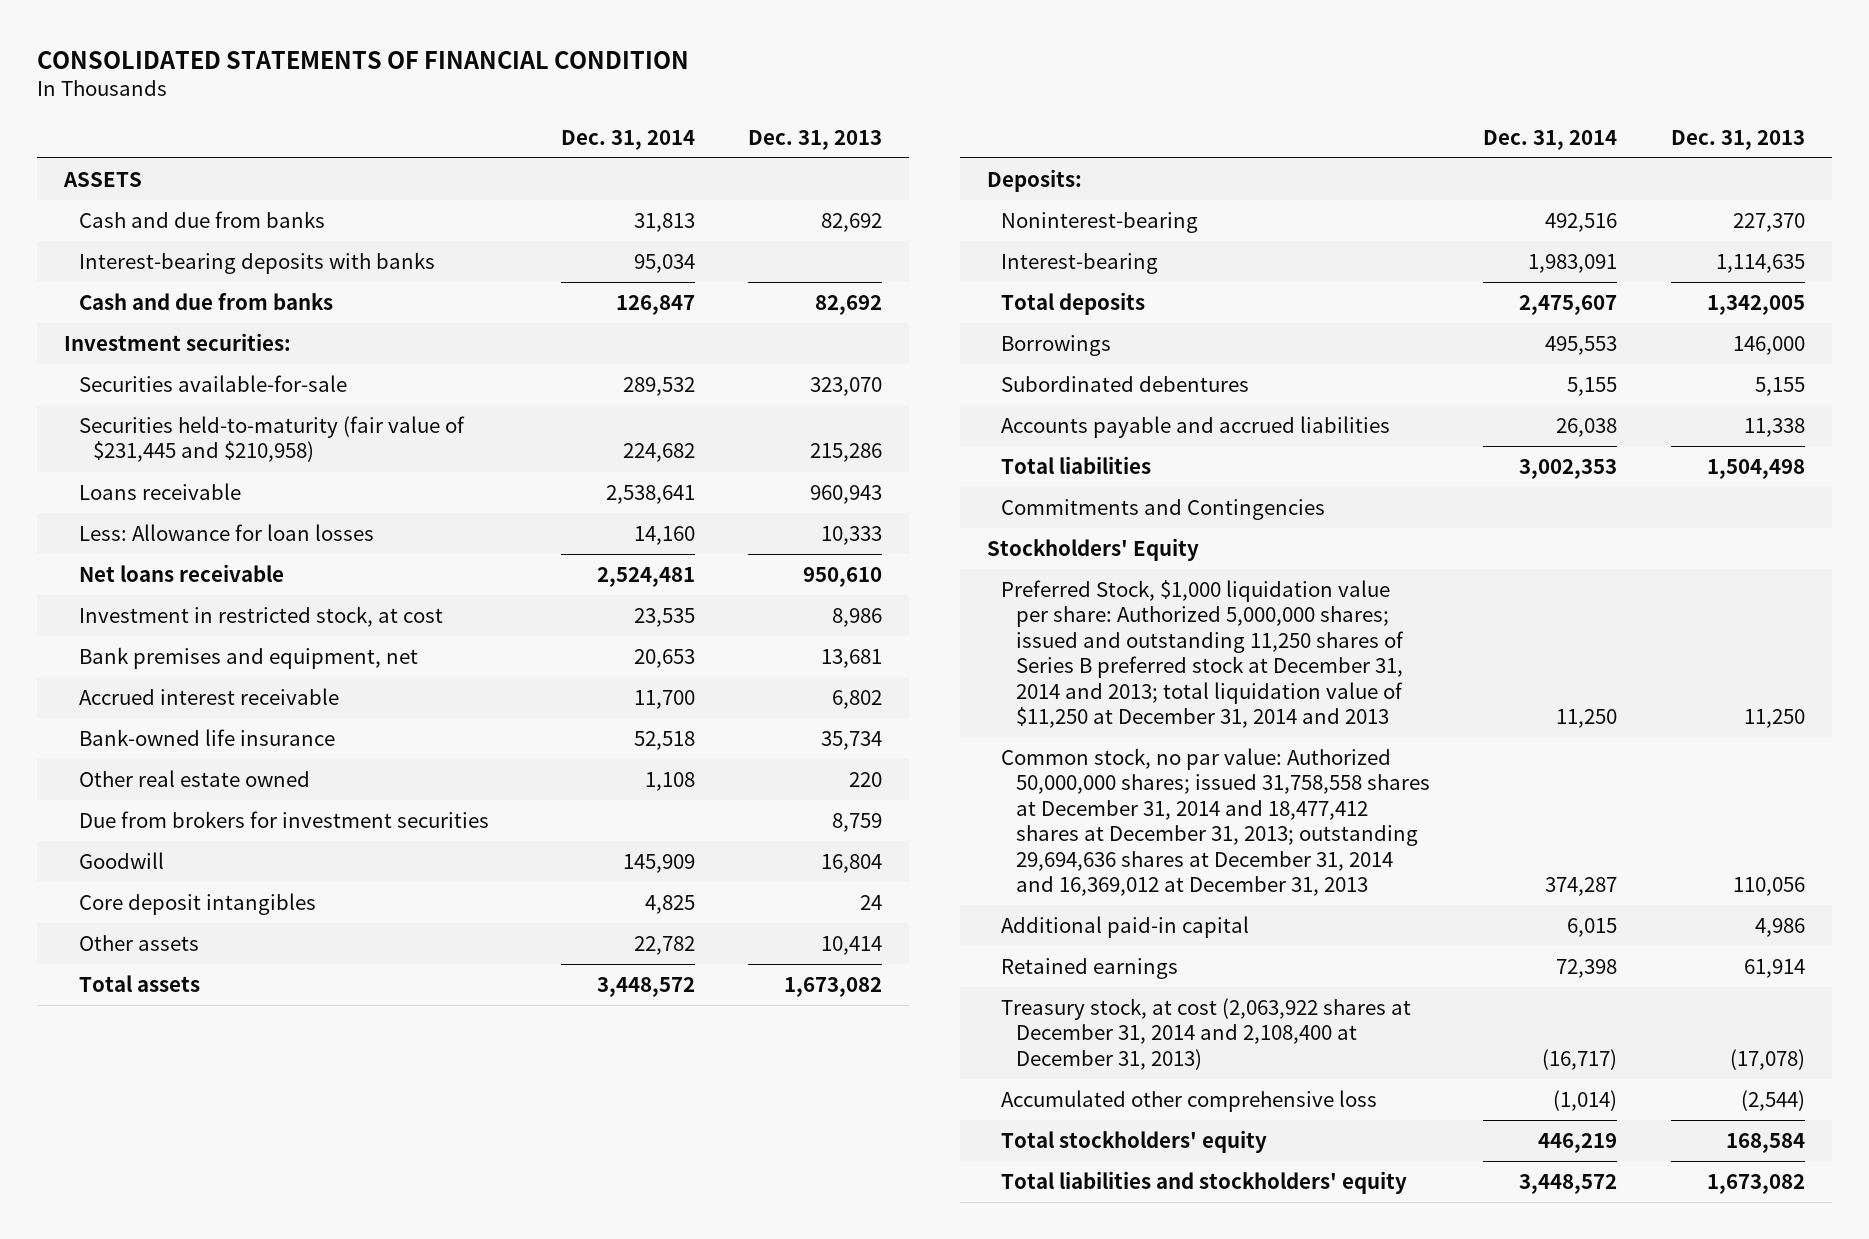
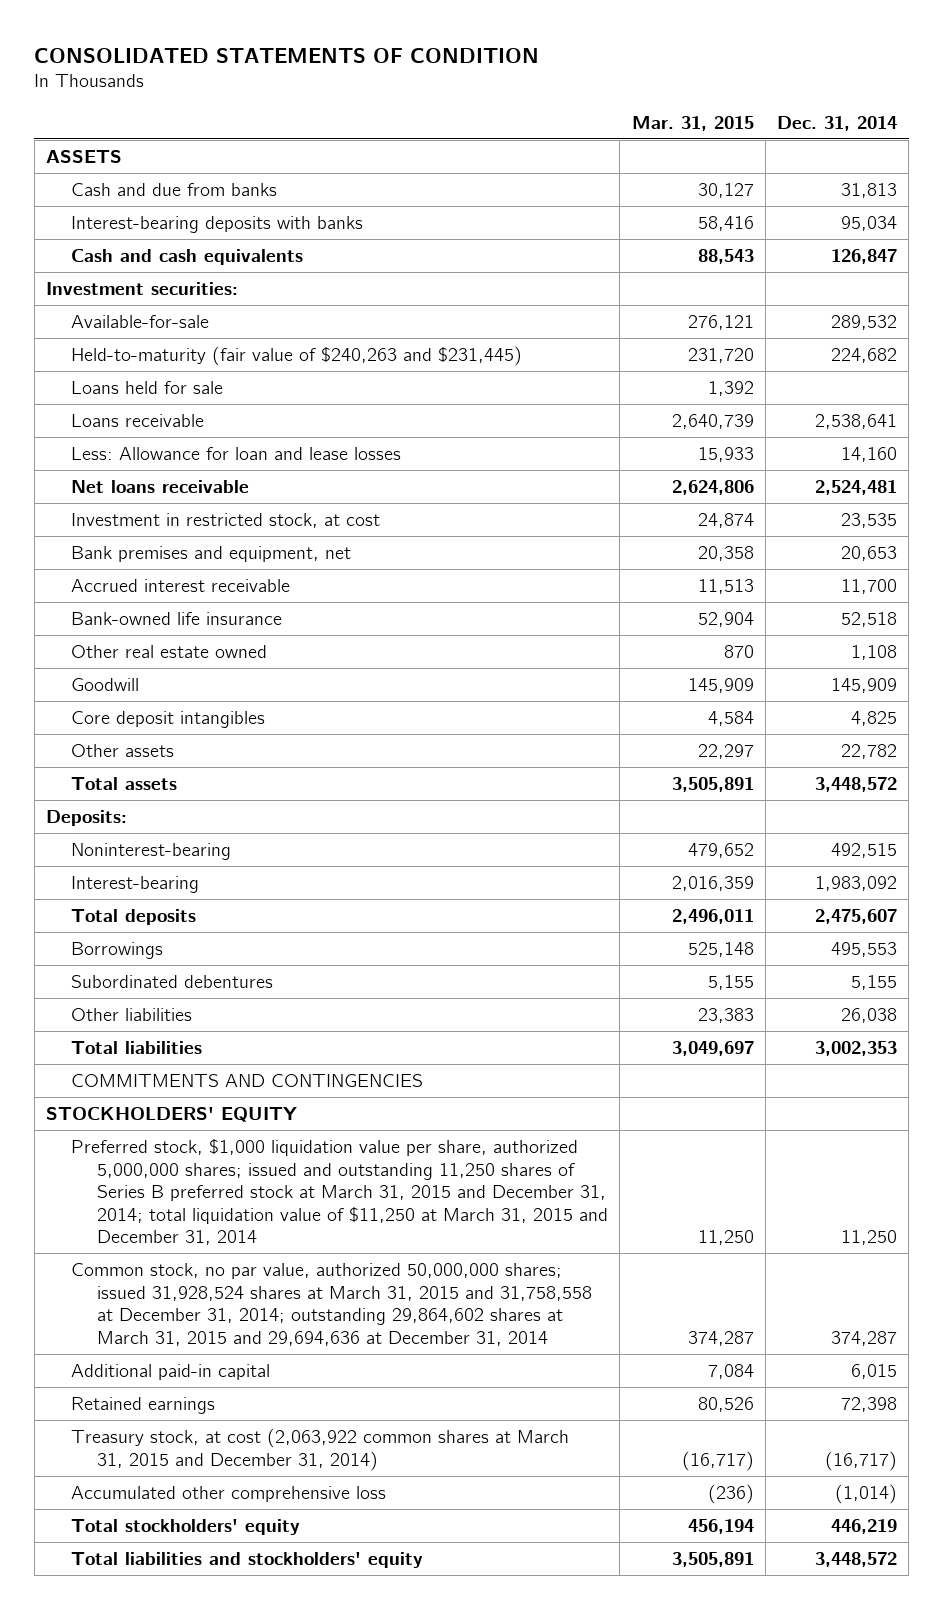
- CONSOLIDATED STATEMENTS OF FINANCIAL CONDITION
+ CONSOLIDATED STATEMENTS OF CONDITION
- | Dec. 31, 2014 | Dec. 31, 2013
+ | Mar. 31, 2015 | Dec. 31, 2014
- Cash and due from banks | 126,847 | 82,692
+ Cash and cash equivalents | 88,543 | 126,847
- Securities available-for-sale | 289,532 | 323,070
- Securities held-to-maturity (fair value of $231,445 and $210,958) | 224,682 | 215,286
+ Available-for-sale | 276,121 | 289,532
+ Held-to-maturity (fair value of $240,263 and $231,445) | 231,720 | 224,682
+ Loans held for sale | 1,392 |
- Less: Allowance for loan losses | 14,160 | 10,333
+ Less: Allowance for loan and lease losses | 15,933 | 14,160
- Due from brokers for investment securities | | 8,759
- Noninterest-bearing | 492,516 | 227,370
- Interest-bearing | 1,983,091 | 1,114,635
+ Noninterest-bearing | 479,652 | 492,515
+ Interest-bearing | 2,016,359 | 1,983,092
- Accounts payable and accrued liabilities | 26,038 | 11,338
+ Other liabilities | 23,383 | 26,038
- Commitments and Contingencies
- Stockholders' Equity
- Preferred Stock, $1,000 liquidation value per share: Authorized 5,000,000 shares; issued and outstanding 11,250 shares of Series B preferred stock at December 31, 2014 and 2013; total liquidation value of $11,250 at December 31, 2014 and 2013 | 11,250 | 11,250
- Common stock, no par value: Authorized 50,000,000 shares; issued 31,758,558 shares at December 31, 2014 and 18,477,412 shares at December 31, 2013; outstanding 29,694,636 shares at December 31, 2014 and 16,369,012 at December 31, 2013 | 374,287 | 110,056
+ COMMITMENTS AND CONTINGENCIES
+ STOCKHOLDERS' EQUITY
+ Preferred stock, $1,000 liquidation value per share, authorized 5,000,000 shares; issued and outstanding 11,250 shares of Series B preferred stock at March 31, 2015 and December 31, 2014; total liquidation value of $11,250 at March 31, 2015 and December 31, 2014 | 11,250 | 11,250
+ Common stock, no par value, authorized 50,000,000 shares; issued 31,928,524 shares at March 31, 2015 and 31,758,558 at December 31, 2014; outstanding 29,864,602 shares at March 31, 2015 and 29,694,636 at December 31, 2014 | 374,287 | 374,287
- Treasury stock, at cost (2,063,922 shares at December 31, 2014 and 2,108,400 at December 31, 2013) | (16,717) | (17,078)
+ Treasury stock, at cost (2,063,922 common shares at March 31, 2015 and December 31, 2014) | (16,717) | (16,717)

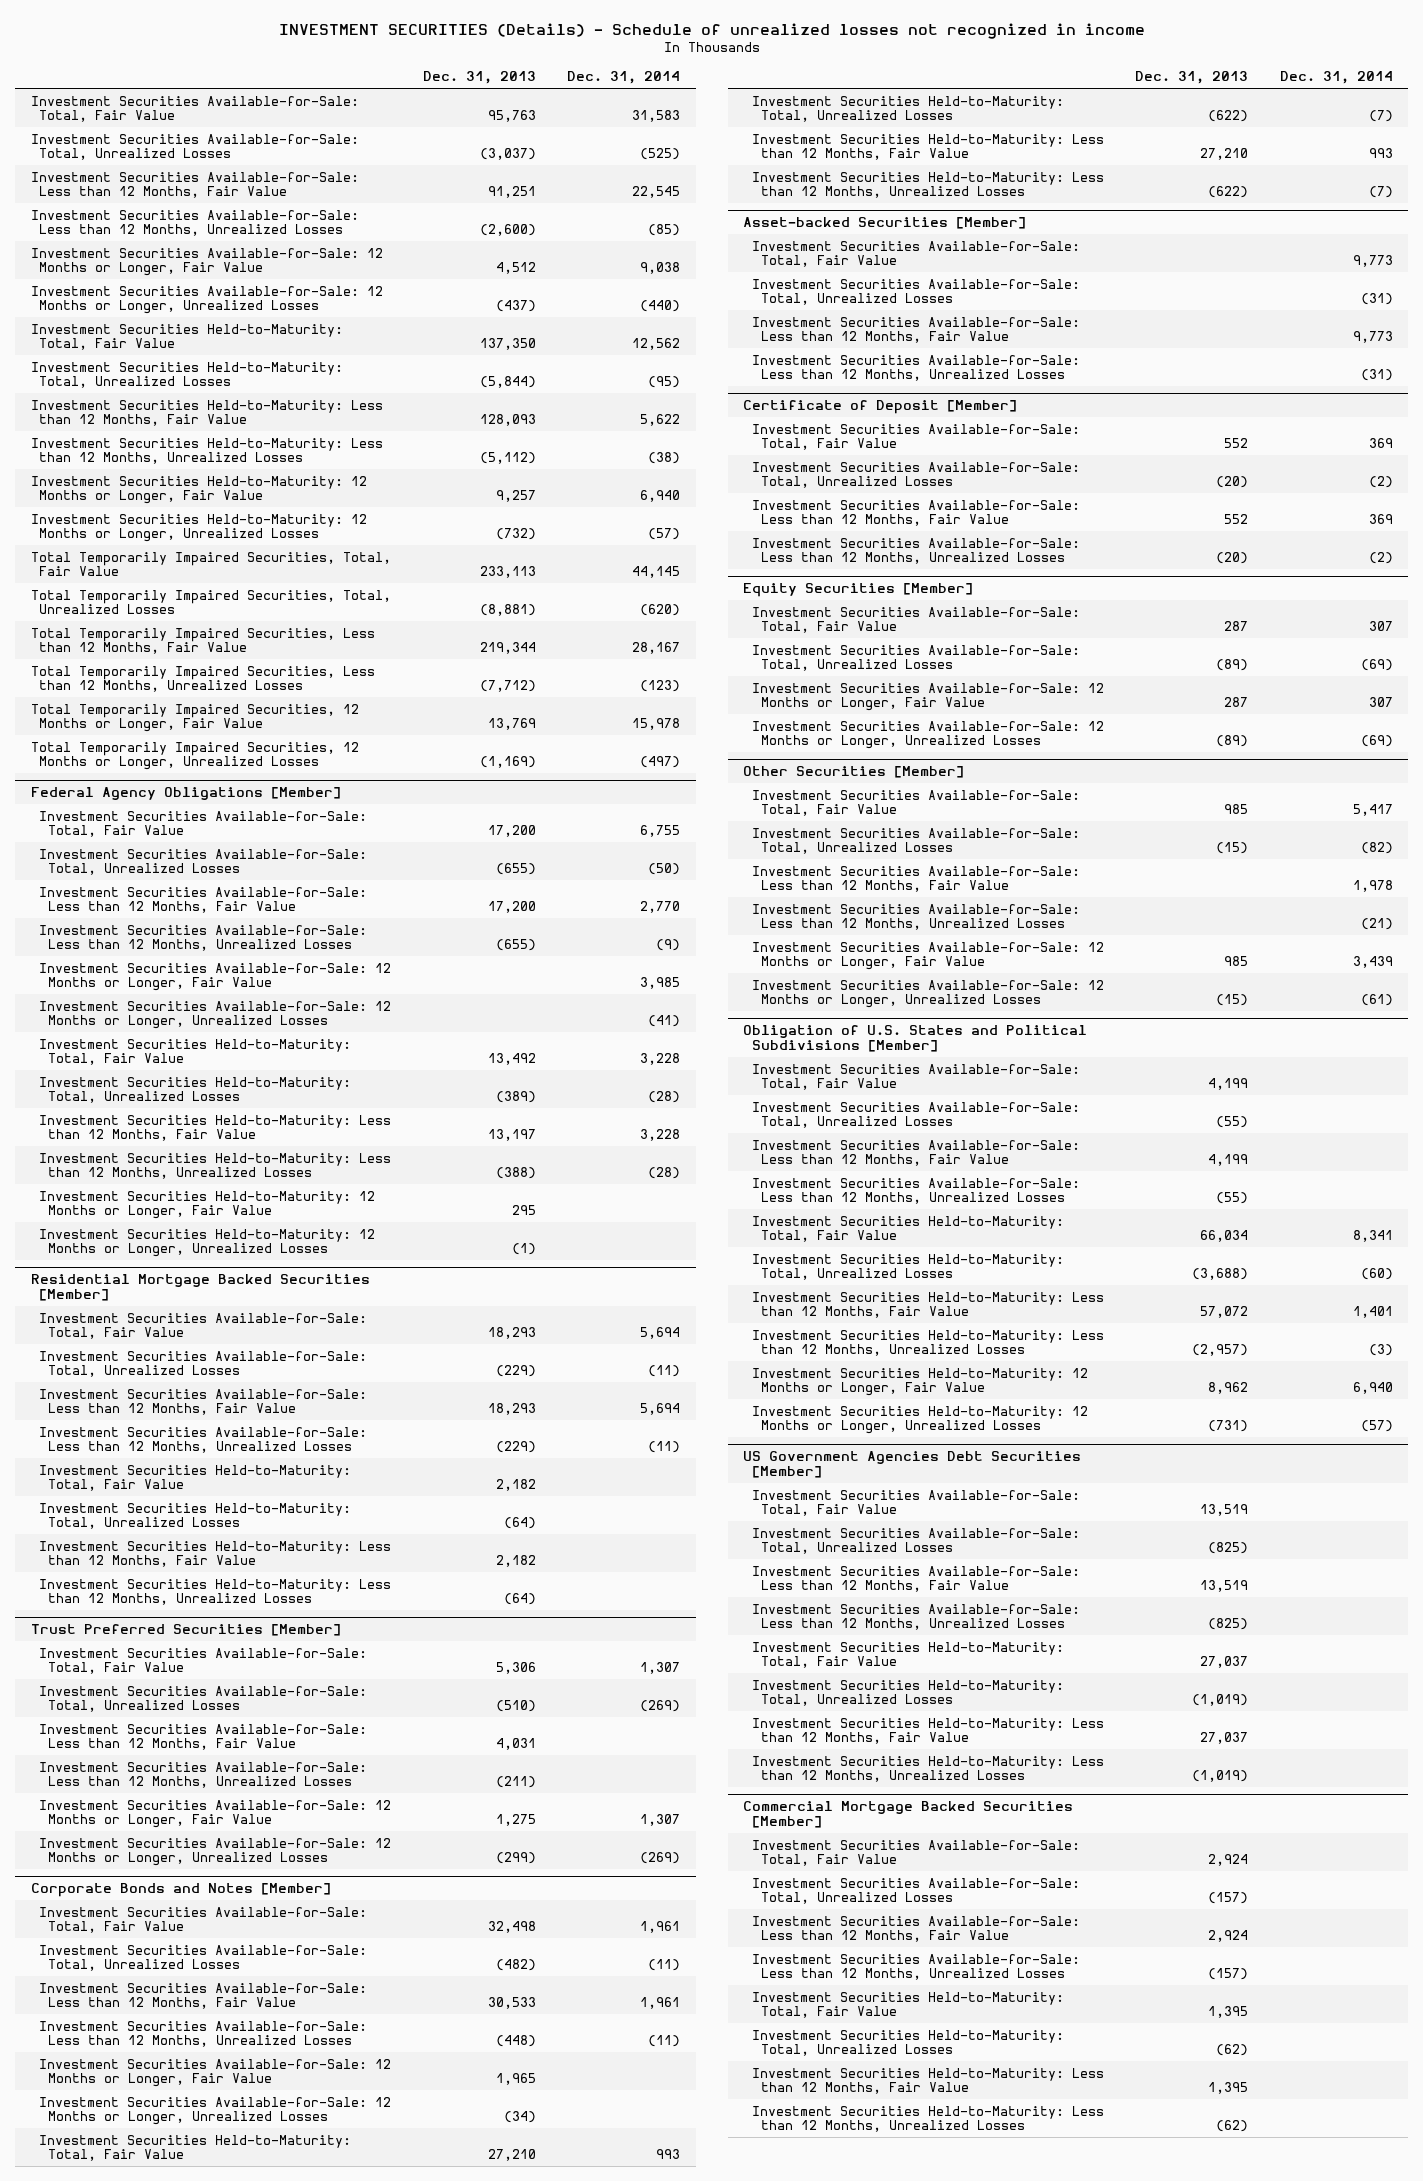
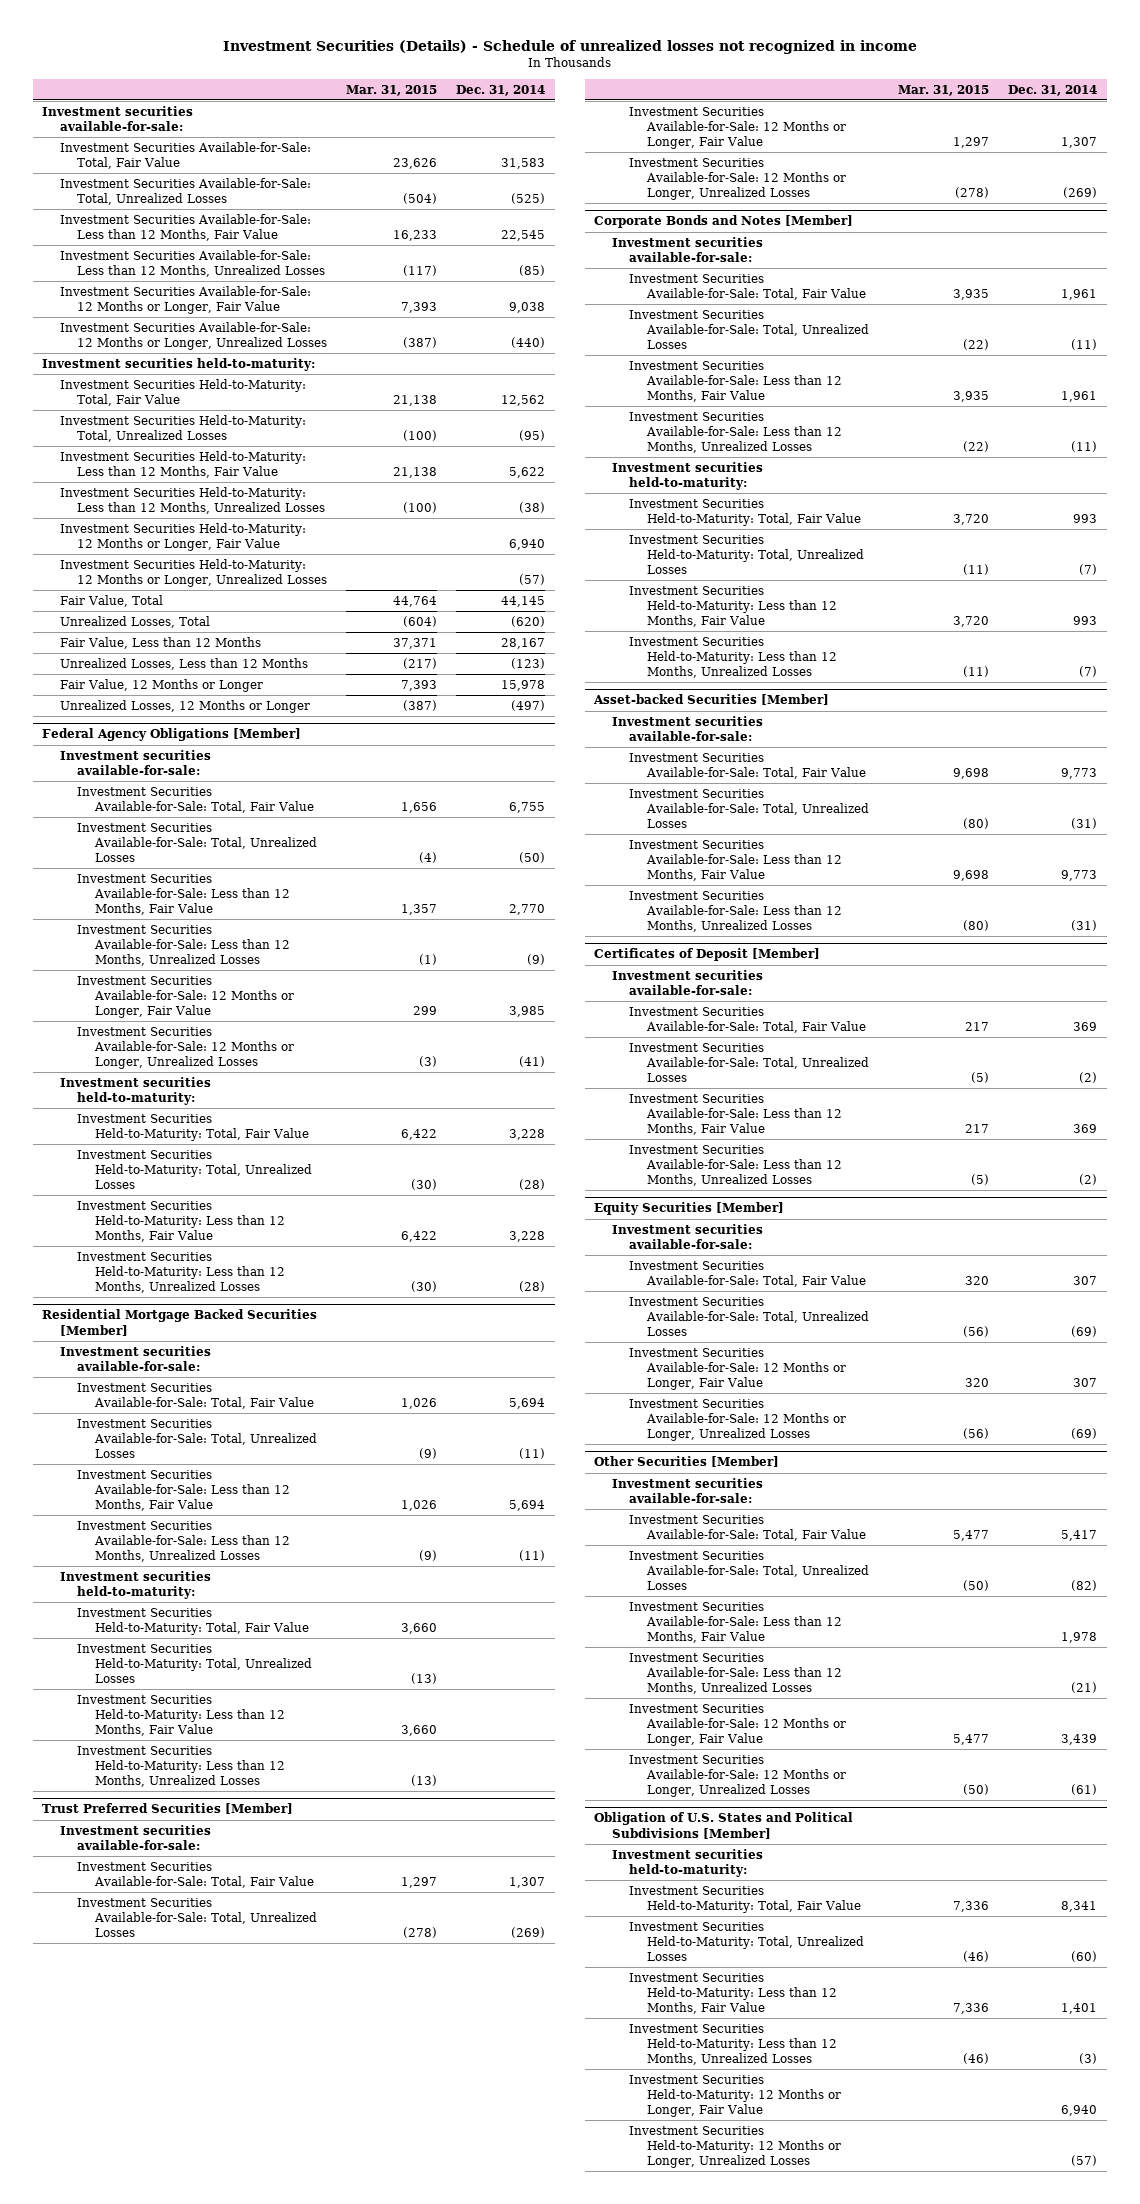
- INVESTMENT SECURITIES (Details) - Schedule of unrealized losses not recognized in income
+ Investment Securities (Details) - Schedule of unrealized losses not recognized in income
- | Dec. 31, 2013 | Dec. 31, 2014
+ | Mar. 31, 2015 | Dec. 31, 2014
+ Investment securities available-for-sale:
+ Investment securities held-to-maturity:
- Total Temporarily Impaired Securities, Total, Fair Value | 233,113 | 44,145
- Total Temporarily Impaired Securities, Total, Unrealized Losses | (8,881) | (620)
- Total Temporarily Impaired Securities, Less than 12 Months, Fair Value | 219,344 | 28,167
- Total Temporarily Impaired Securities, Less than 12 Months, Unrealized Losses | (7,712) | (123)
- Total Temporarily Impaired Securities, 12 Months or Longer, Fair Value | 13,769 | 15,978
- Total Temporarily Impaired Securities, 12 Months or Longer, Unrealized Losses | (1,169) | (497)
+ Fair Value, Total | 44,764 | 44,145
+ Unrealized Losses, Total | (604) | (620)
+ Fair Value, Less than 12 Months | 37,371 | 28,167
+ Unrealized Losses, Less than 12 Months | (217) | (123)
+ Fair Value, 12 Months or Longer | 7,393 | 15,978
+ Unrealized Losses, 12 Months or Longer | (387) | (497)
@ Federal Agency Obligations [Member]
+ Investment securities available-for-sale:
+ Investment securities held-to-maturity:
- Investment Securities Held-to-Maturity: 12 Months or Longer, Fair Value | 295 |
- Investment Securities Held-to-Maturity: 12 Months or Longer, Unrealized Losses | (1) |
@ Residential Mortgage Backed Securities [Member]
+ Investment securities available-for-sale:
+ Investment securities held-to-maturity:
@ Trust Preferred Securities [Member]
+ Investment securities available-for-sale:
- Investment Securities Available-for-Sale: Less than 12 Months, Fair Value | 4,031 |
- Investment Securities Available-for-Sale: Less than 12 Months, Unrealized Losses | (211) |
@ Corporate Bonds and Notes [Member]
+ Investment securities available-for-sale:
- Investment Securities Available-for-Sale: 12 Months or Longer, Fair Value | 1,965 |
- Investment Securities Available-for-Sale: 12 Months or Longer, Unrealized Losses | (34) |
+ Investment securities held-to-maturity:
@ Asset-backed Securities [Member]
+ Investment securities available-for-sale:
- Certificate of Deposit [Member]
+ Certificates of Deposit [Member]
+ Investment securities available-for-sale:
@ Equity Securities [Member]
+ Investment securities available-for-sale:
@ Other Securities [Member]
+ Investment securities available-for-sale:
@ Obligation of U.S. States and Political Subdivisions [Member]
- Investment Securities Available-for-Sale: Total, Fair Value | 4,199 |
- Investment Securities Available-for-Sale: Total, Unrealized Losses | (55) |
- Investment Securities Available-for-Sale: Less than 12 Months, Fair Value | 4,199 |
- Investment Securities Available-for-Sale: Less than 12 Months, Unrealized Losses | (55) |
+ Investment securities held-to-maturity:
- US Government Agencies Debt Securities [Member]
- Investment Securities Available-for-Sale: Total, Fair Value | 13,519 |
- Investment Securities Available-for-Sale: Total, Unrealized Losses | (825) |
- Investment Securities Available-for-Sale: Less than 12 Months, Fair Value | 13,519 |
- Investment Securities Available-for-Sale: Less than 12 Months, Unrealized Losses | (825) |
- Investment Securities Held-to-Maturity: Total, Fair Value | 27,037 |
- Investment Securities Held-to-Maturity: Total, Unrealized Losses | (1,019) |
- Investment Securities Held-to-Maturity: Less than 12 Months, Fair Value | 27,037 |
- Investment Securities Held-to-Maturity: Less than 12 Months, Unrealized Losses | (1,019) |
- Commercial Mortgage Backed Securities [Member]
- Investment Securities Available-for-Sale: Total, Fair Value | 2,924 |
- Investment Securities Available-for-Sale: Total, Unrealized Losses | (157) |
- Investment Securities Available-for-Sale: Less than 12 Months, Fair Value | 2,924 |
- Investment Securities Available-for-Sale: Less than 12 Months, Unrealized Losses | (157) |
- Investment Securities Held-to-Maturity: Total, Fair Value | 1,395 |
- Investment Securities Held-to-Maturity: Total, Unrealized Losses | (62) |
- Investment Securities Held-to-Maturity: Less than 12 Months, Fair Value | 1,395 |
- Investment Securities Held-to-Maturity: Less than 12 Months, Unrealized Losses | (62) |

